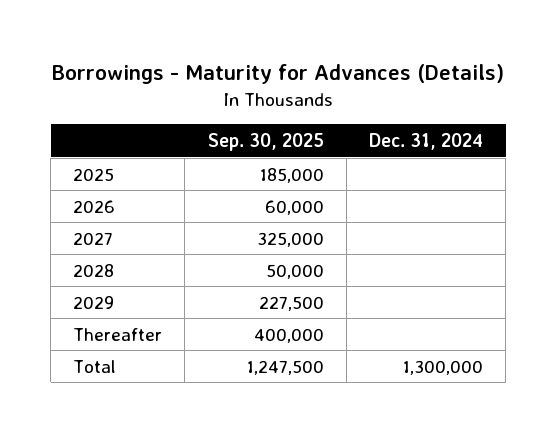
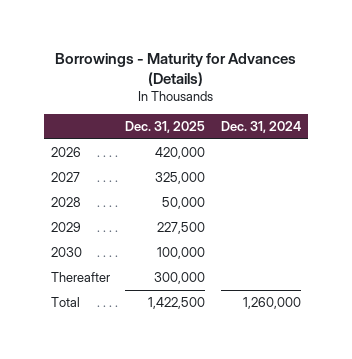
- | Sep. 30, 2025 | Dec. 31, 2024
+ | Dec. 31, 2025 | Dec. 31, 2024
- 2025 | 185,000 |
+ 2030 | 100,000 |
- Total | 1,247,500 | 1,300,000
+ Total | 1,422,500 | 1,260,000

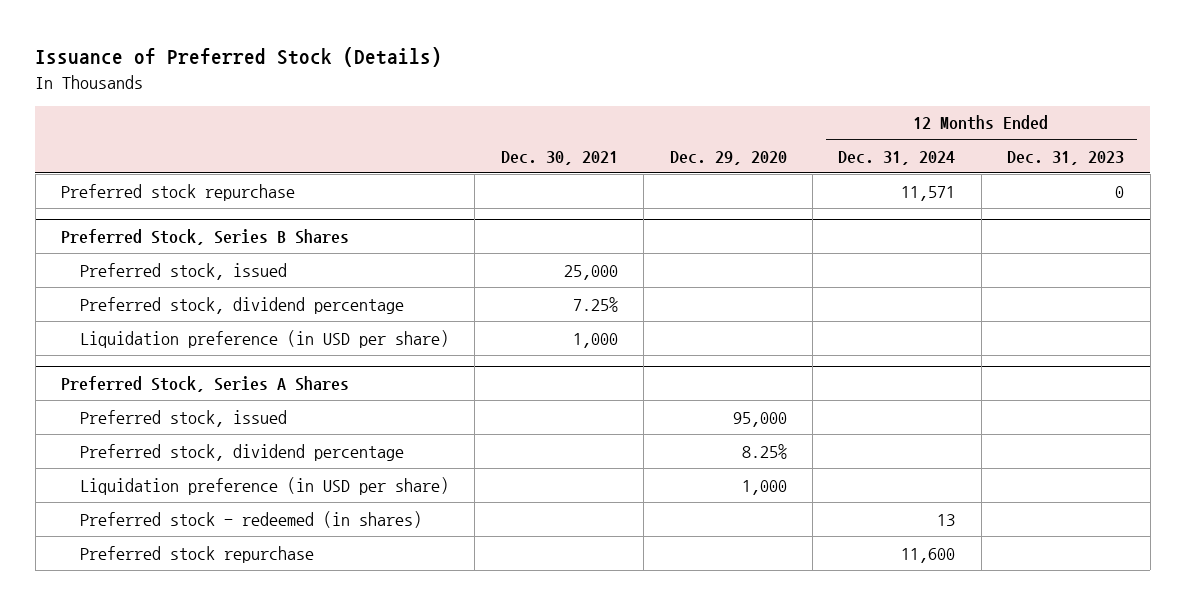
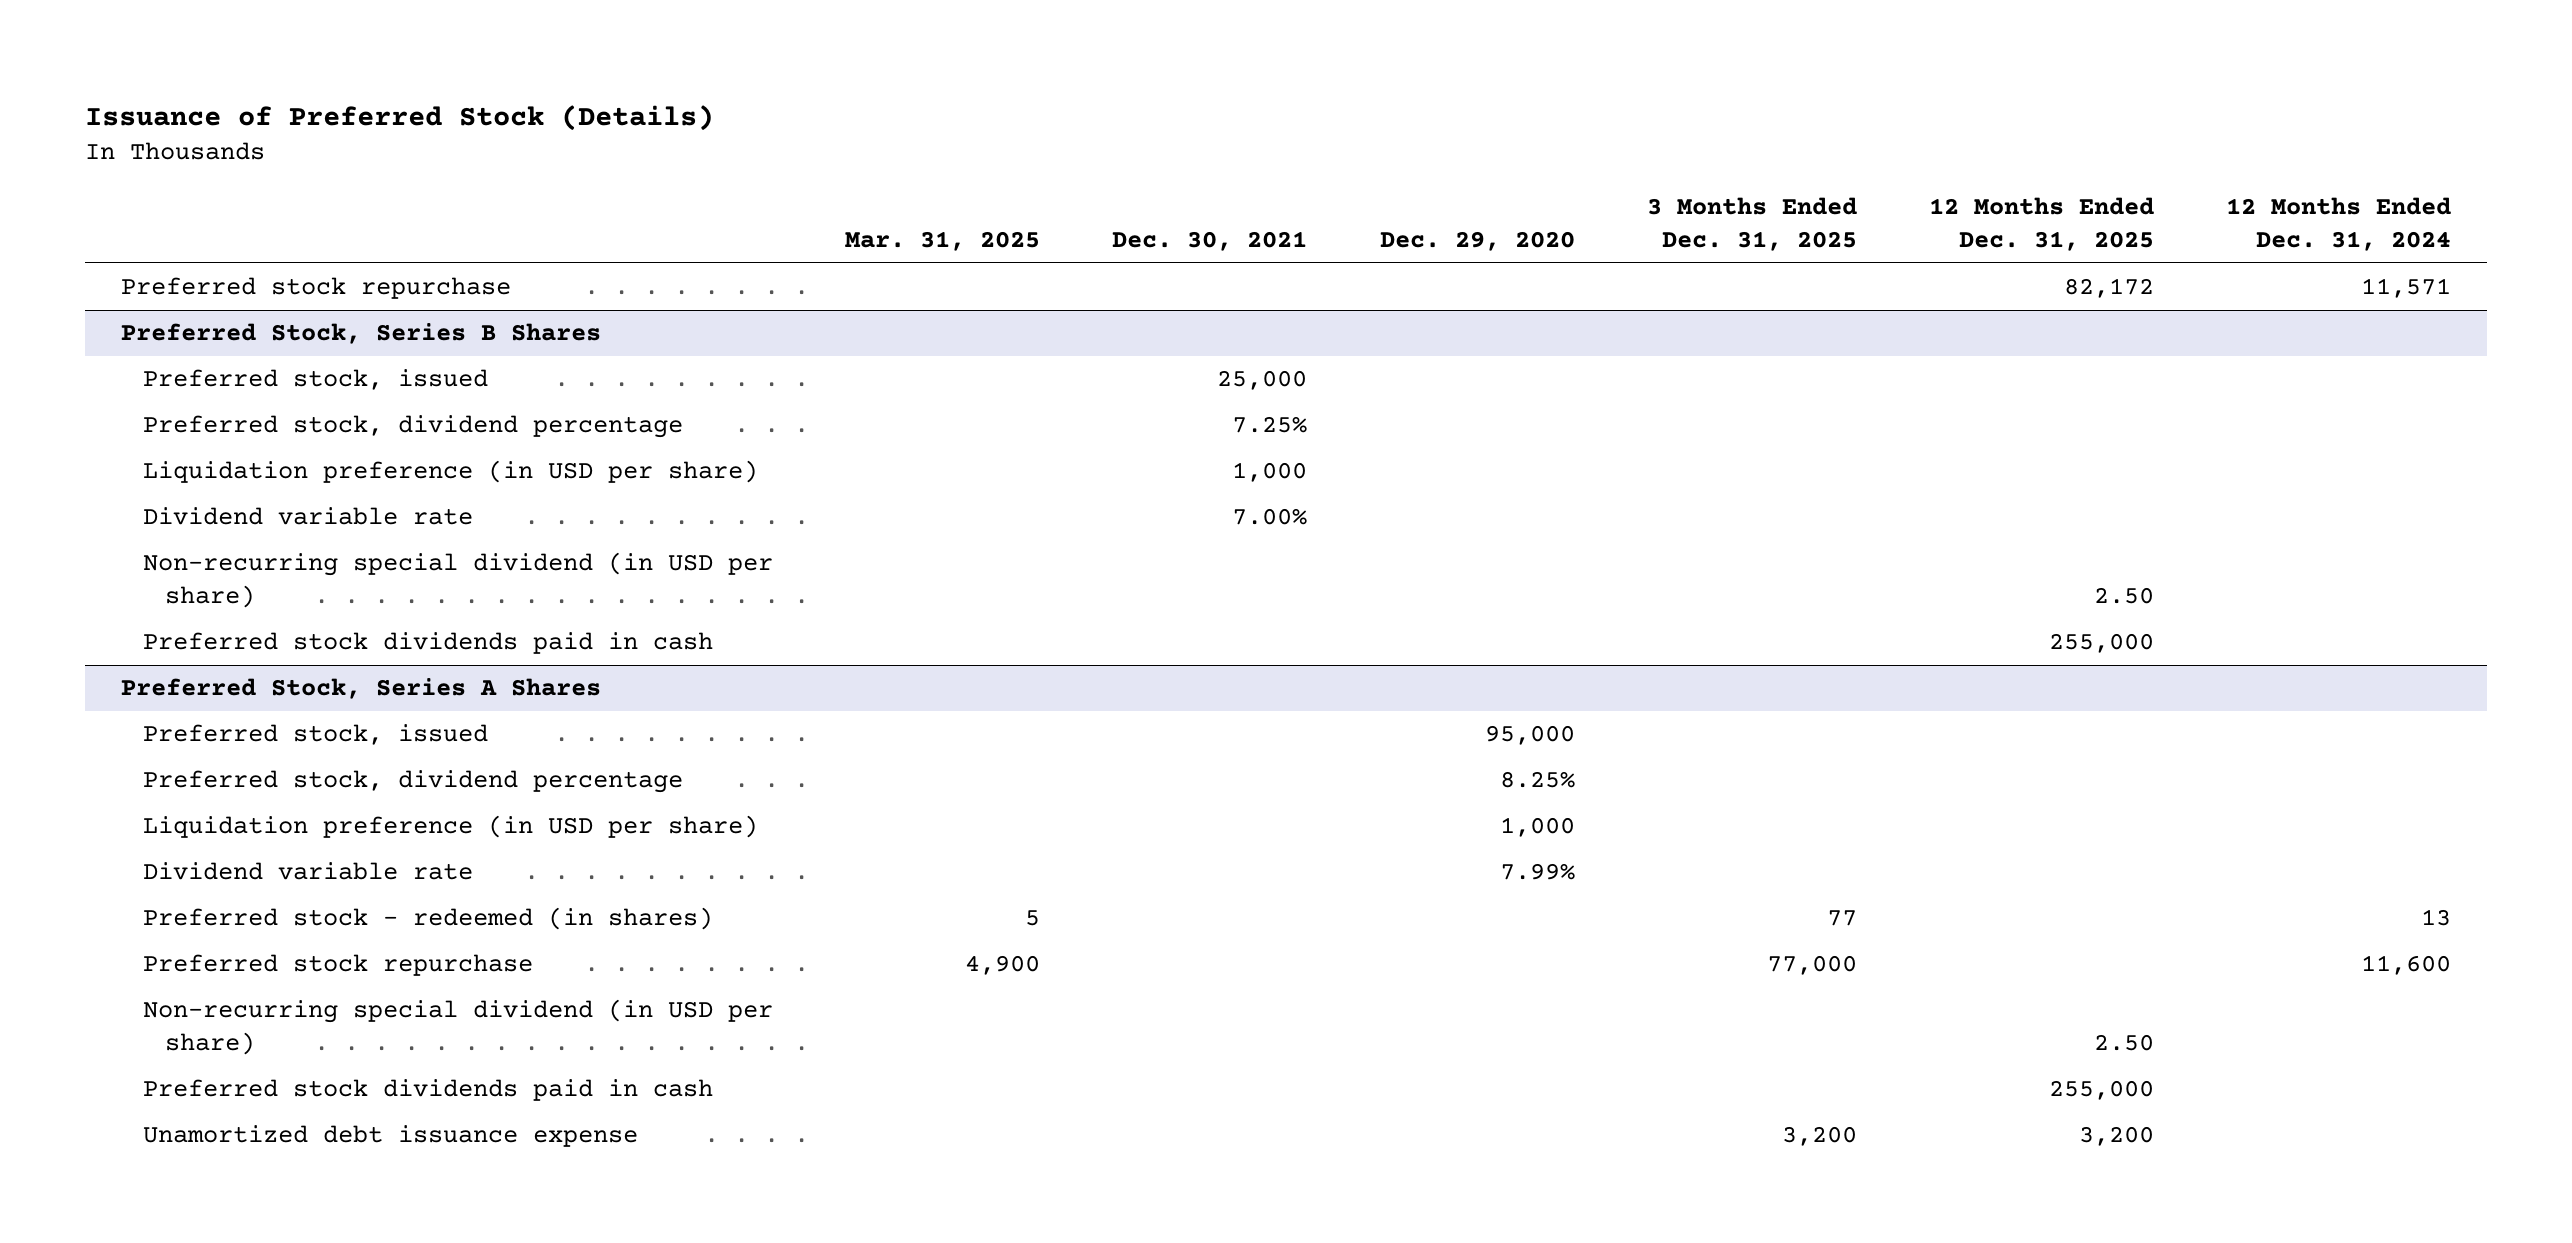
- | Dec. 30, 2021 | Dec. 29, 2020 | 12 Months Ended Dec. 31, 2024 | 12 Months Ended Dec. 31, 2023
+ | Mar. 31, 2025 | Dec. 30, 2021 | Dec. 29, 2020 | 3 Months Ended Dec. 31, 2025 | 12 Months Ended Dec. 31, 2025 | 12 Months Ended Dec. 31, 2024
@ Preferred Stock, Series B Shares
+ Dividend variable rate | | 7.00% | | | |
+ Non-recurring special dividend (in USD per share) | | | | | 2.50 |
+ Preferred stock dividends paid in cash | | | | | 255,000 |
@ Preferred Stock, Series A Shares
+ Dividend variable rate | | | 7.99% | | |
+ Non-recurring special dividend (in USD per share) | | | | | 2.50 |
+ Preferred stock dividends paid in cash | | | | | 255,000 |
+ Unamortized debt issuance expense | | | | 3,200 | 3,200 |

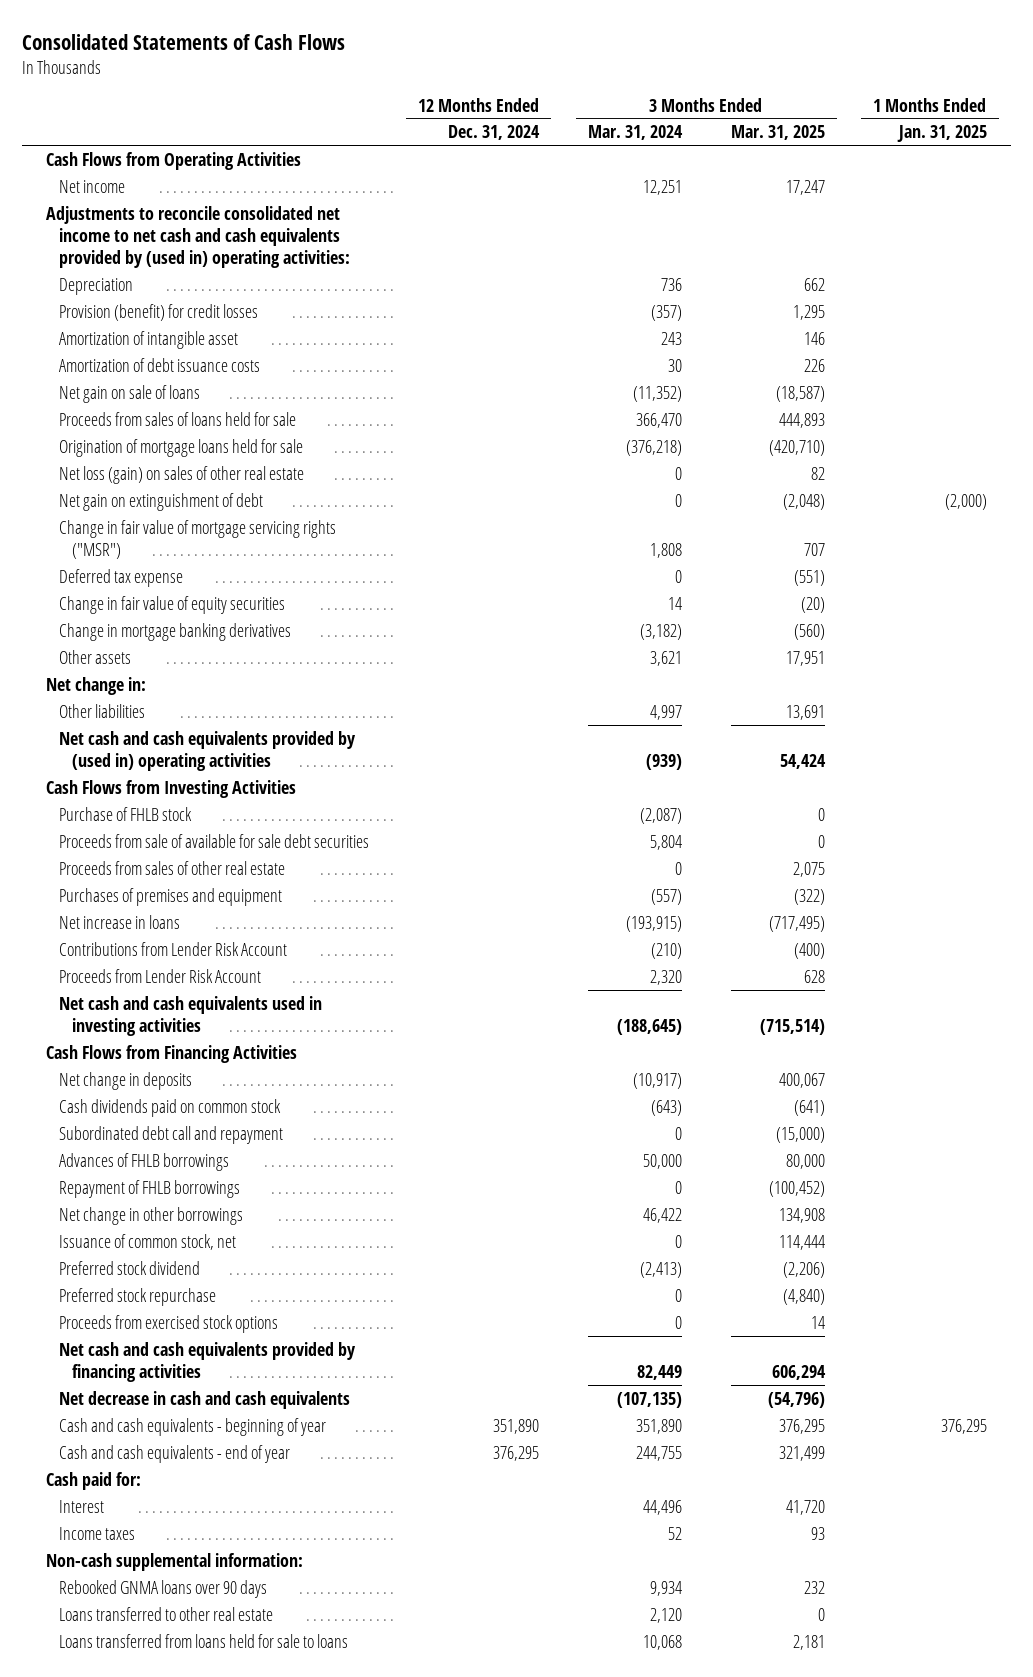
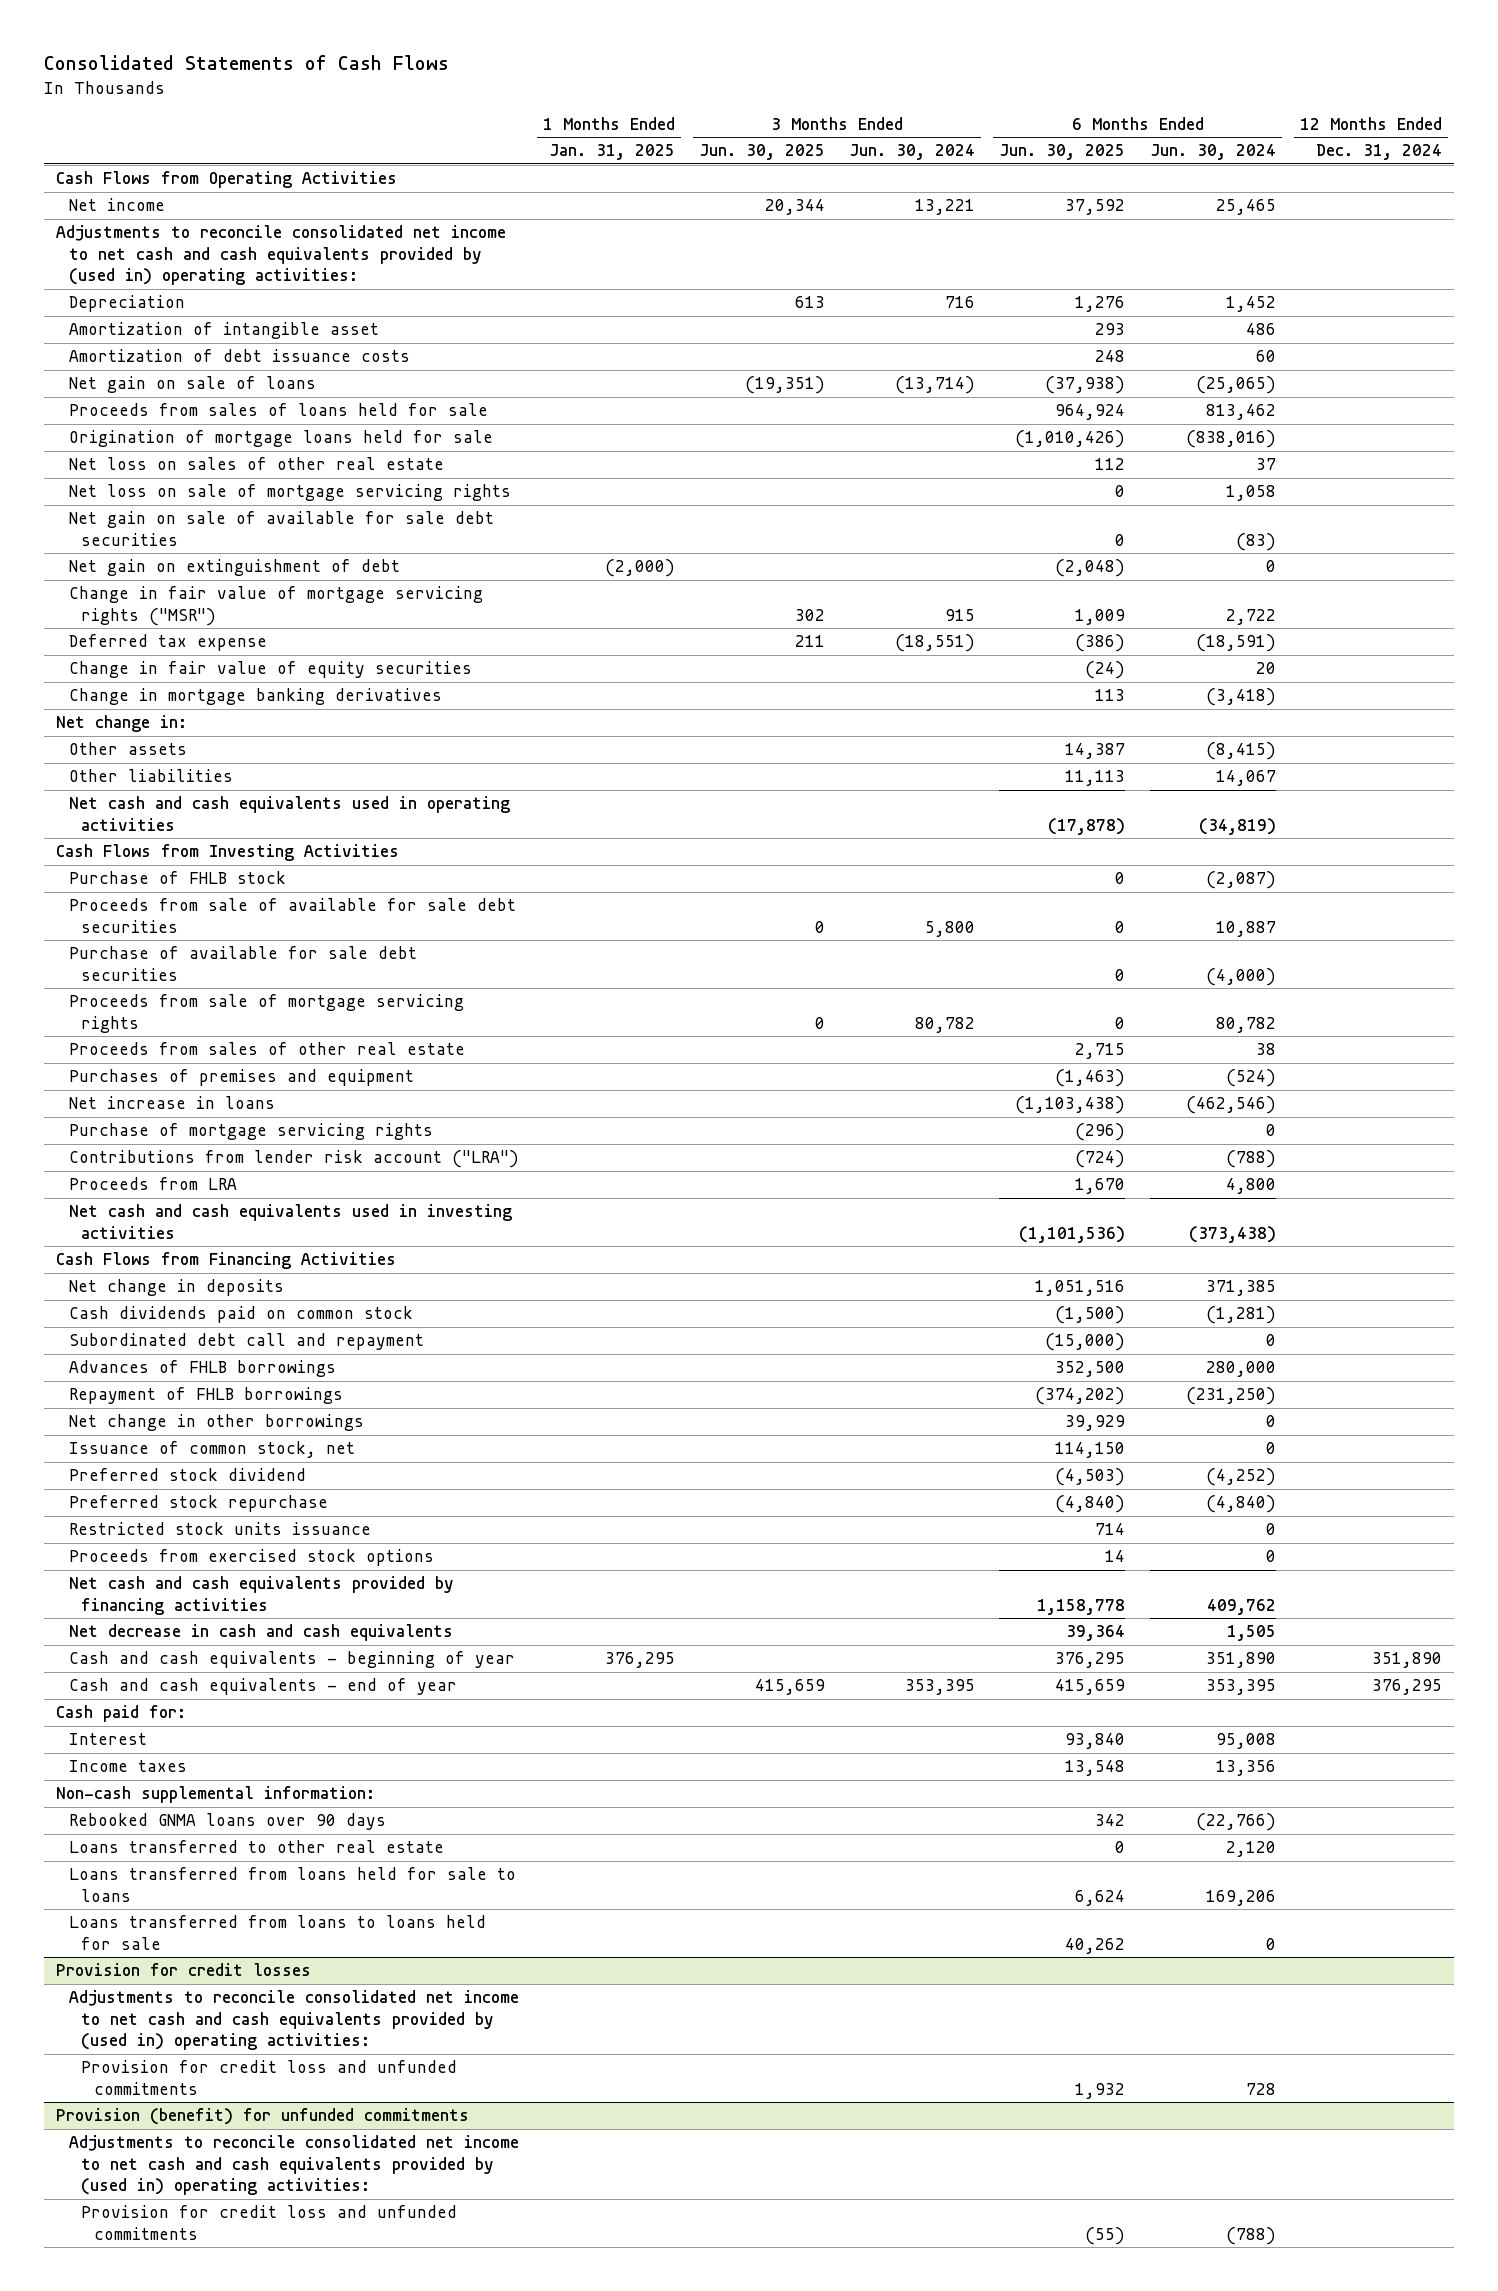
- | 12 Months Ended Dec. 31, 2024 | 3 Months Ended Mar. 31, 2024 | 3 Months Ended Mar. 31, 2025 | 1 Months Ended Jan. 31, 2025
+ | 1 Months Ended Jan. 31, 2025 | 3 Months Ended Jun. 30, 2025 | 3 Months Ended Jun. 30, 2024 | 6 Months Ended Jun. 30, 2025 | 6 Months Ended Jun. 30, 2024 | 12 Months Ended Dec. 31, 2024
- Provision (benefit) for credit losses | | (357) | 1,295 |
- Net loss (gain) on sales of other real estate | | 0 | 82 |
+ Net loss on sales of other real estate | | | | 112 | 37 |
+ Net loss on sale of mortgage servicing rights | | | | 0 | 1,058 |
+ Net gain on sale of available for sale debt securities | | | | 0 | (83) |
moved down: Other assets | | | | 14,387 | (8,415) |
- Net cash and cash equivalents provided by (used in) operating activities | | (939) | 54,424 |
+ Net cash and cash equivalents used in operating activities | | | | (17,878) | (34,819) |
+ Purchase of available for sale debt securities | | | | 0 | (4,000) |
+ Proceeds from sale of mortgage servicing rights | | 0 | 80,782 | 0 | 80,782 |
- Contributions from Lender Risk Account | | (210) | (400) |
- Proceeds from Lender Risk Account | | 2,320 | 628 |
+ Purchase of mortgage servicing rights | | | | (296) | 0 |
+ Contributions from lender risk account ("LRA") | | | | (724) | (788) |
+ Proceeds from LRA | | | | 1,670 | 4,800 |
+ Restricted stock units issuance | | | | 714 | 0 |
+ Loans transferred from loans to loans held for sale | | | | 40,262 | 0 |
+ Provision for credit losses
+ Adjustments to reconcile consolidated net income to net cash and cash equivalents provided by (used in) operating activities:
+ Provision for credit loss and unfunded commitments | | | | 1,932 | 728 |
+ Provision (benefit) for unfunded commitments
+ Adjustments to reconcile consolidated net income to net cash and cash equivalents provided by (used in) operating activities:
+ Provision for credit loss and unfunded commitments | | | | (55) | (788) |

